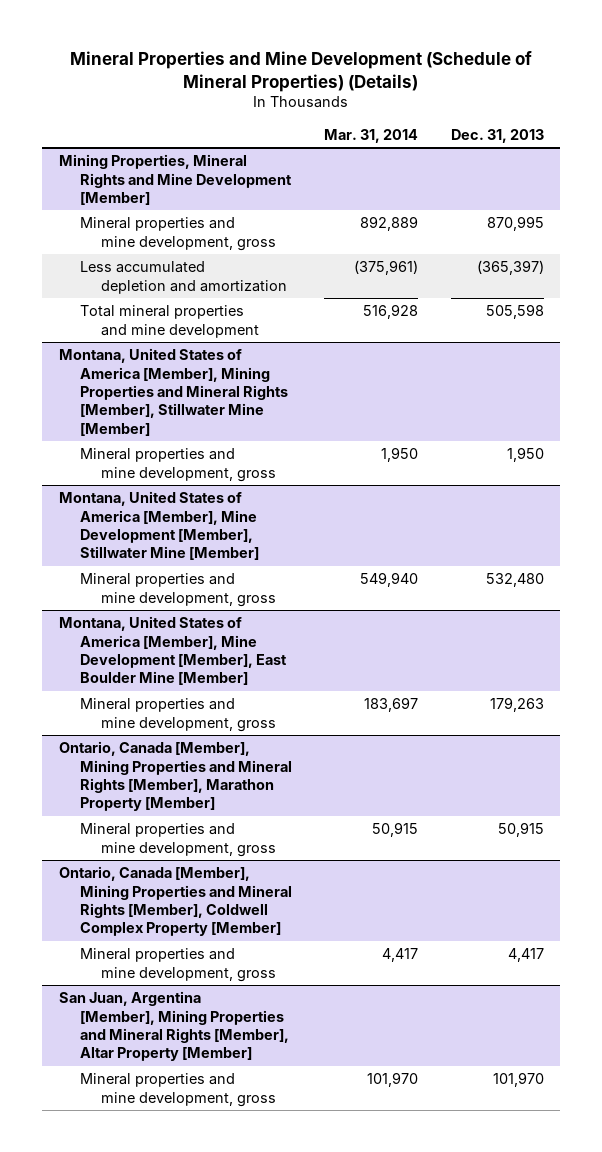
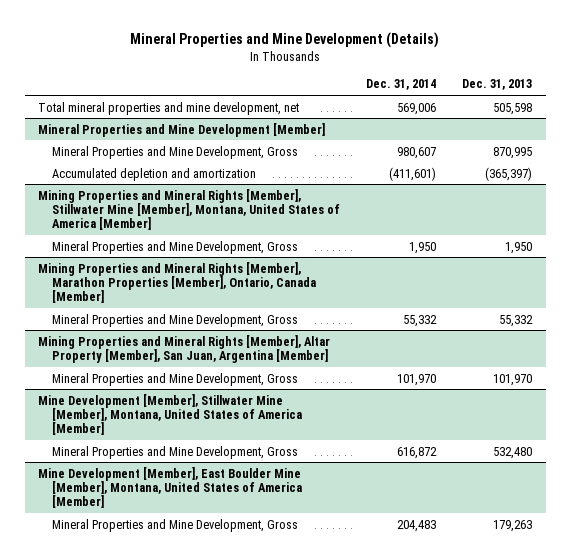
- Mineral Properties and Mine Development (Schedule of Mineral Properties) (Details)
+ Mineral Properties and Mine Development (Details)
- | Mar. 31, 2014 | Dec. 31, 2013
+ | Dec. 31, 2014 | Dec. 31, 2013
- Mining Properties, Mineral Rights and Mine Development [Member]
- Mineral properties and mine development, gross | 892,889 | 870,995
- Less accumulated depletion and amortization | (375,961) | (365,397)
- Total mineral properties and mine development | 516,928 | 505,598
- Montana, United States of America [Member], Mining Properties and Mineral Rights [Member], Stillwater Mine [Member]
- Mineral properties and mine development, gross | 1,950 | 1,950
- Montana, United States of America [Member], Mine Development [Member], Stillwater Mine [Member]
- Mineral properties and mine development, gross | 549,940 | 532,480
- Montana, United States of America [Member], Mine Development [Member], East Boulder Mine [Member]
- Mineral properties and mine development, gross | 183,697 | 179,263
- Ontario, Canada [Member], Mining Properties and Mineral Rights [Member], Marathon Property [Member]
- Mineral properties and mine development, gross | 50,915 | 50,915
- Ontario, Canada [Member], Mining Properties and Mineral Rights [Member], Coldwell Complex Property [Member]
- Mineral properties and mine development, gross | 4,417 | 4,417
- San Juan, Argentina [Member], Mining Properties and Mineral Rights [Member], Altar Property [Member]
- Mineral properties and mine development, gross | 101,970 | 101,970
+ Total mineral properties and mine development, net | 569,006 | 505,598
+ Mineral Properties and Mine Development [Member]
+ Mineral Properties and Mine Development, Gross | 980,607 | 870,995
+ Accumulated depletion and amortization | (411,601) | (365,397)
+ Mining Properties and Mineral Rights [Member], Stillwater Mine [Member], Montana, United States of America [Member]
+ Mineral Properties and Mine Development, Gross | 1,950 | 1,950
+ Mining Properties and Mineral Rights [Member], Marathon Properties [Member], Ontario, Canada [Member]
+ Mineral Properties and Mine Development, Gross | 55,332 | 55,332
+ Mining Properties and Mineral Rights [Member], Altar Property [Member], San Juan, Argentina [Member]
+ Mineral Properties and Mine Development, Gross | 101,970 | 101,970
+ Mine Development [Member], Stillwater Mine [Member], Montana, United States of America [Member]
+ Mineral Properties and Mine Development, Gross | 616,872 | 532,480
+ Mine Development [Member], East Boulder Mine [Member], Montana, United States of America [Member]
+ Mineral Properties and Mine Development, Gross | 204,483 | 179,263

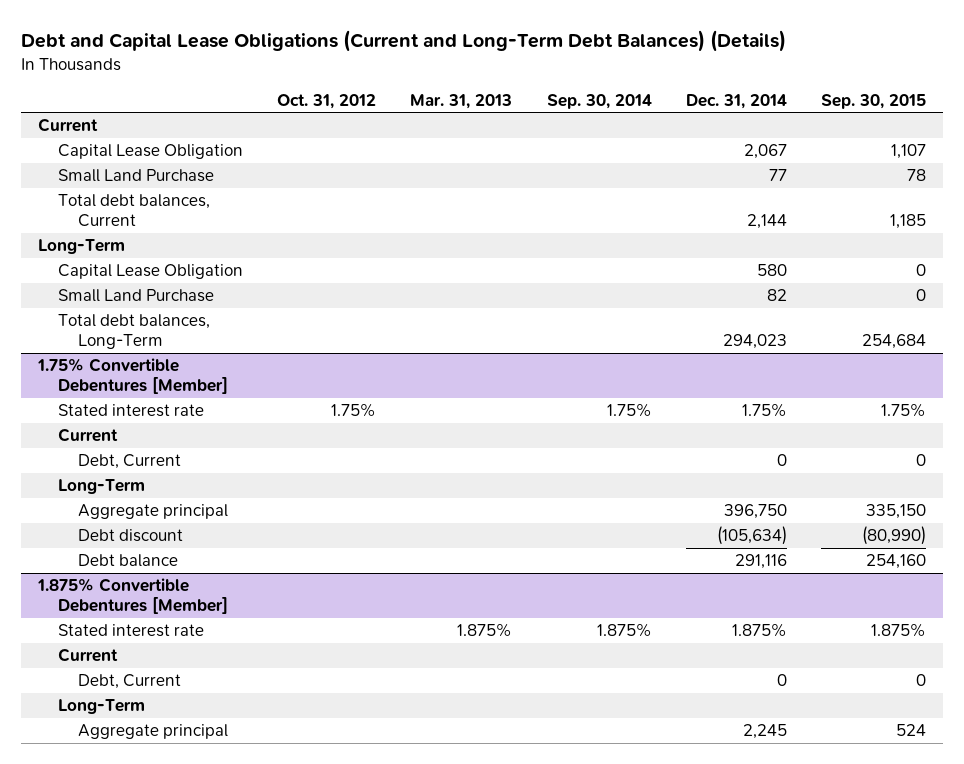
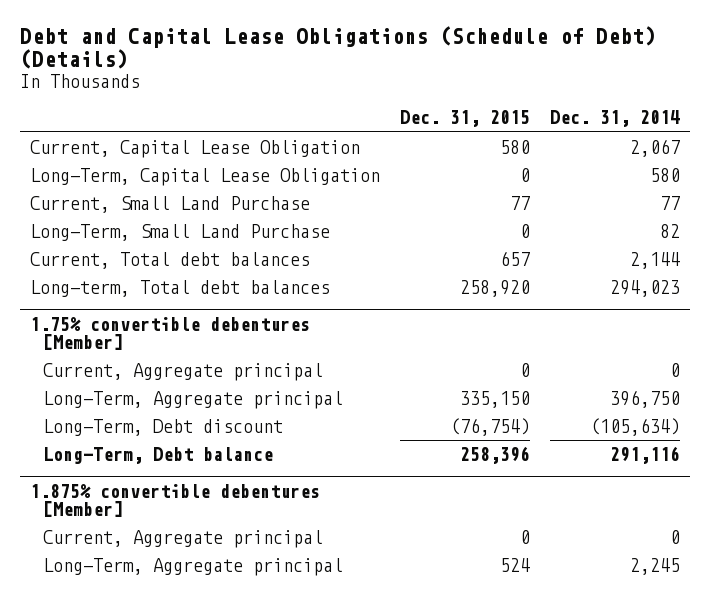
- Debt and Capital Lease Obligations (Current and Long-Term Debt Balances) (Details)
+ Debt and Capital Lease Obligations (Schedule of Debt) (Details)
- | Oct. 31, 2012 | Mar. 31, 2013 | Sep. 30, 2014 | Dec. 31, 2014 | Sep. 30, 2015
+ | Dec. 31, 2015 | Dec. 31, 2014
- Current
- Capital Lease Obligation | | | | 2,067 | 1,107
- Small Land Purchase | | | | 77 | 78
- Total debt balances, Current | | | | 2,144 | 1,185
- Long-Term
- Capital Lease Obligation | | | | 580 | 0
- Small Land Purchase | | | | 82 | 0
- Total debt balances, Long-Term | | | | 294,023 | 254,684
- 1.75% Convertible Debentures [Member]
- Stated interest rate | 1.75% | | 1.75% | 1.75% | 1.75%
- Current
- Debt, Current | | | | 0 | 0
- Long-Term
- Aggregate principal | | | | 396,750 | 335,150
- Debt discount | | | | (105,634) | (80,990)
- Debt balance | | | | 291,116 | 254,160
- 1.875% Convertible Debentures [Member]
- Stated interest rate | | 1.875% | 1.875% | 1.875% | 1.875%
- Current
- Debt, Current | | | | 0 | 0
- Long-Term
- Aggregate principal | | | | 2,245 | 524
+ Current, Capital Lease Obligation | 580 | 2,067
+ Long-Term, Capital Lease Obligation | 0 | 580
+ Current, Small Land Purchase | 77 | 77
+ Long-Term, Small Land Purchase | 0 | 82
+ Current, Total debt balances | 657 | 2,144
+ Long-term, Total debt balances | 258,920 | 294,023
+ 1.75% convertible debentures [Member]
+ Current, Aggregate principal | 0 | 0
+ Long-Term, Aggregate principal | 335,150 | 396,750
+ Long-Term, Debt discount | (76,754) | (105,634)
+ Long-Term, Debt balance | 258,396 | 291,116
+ 1.875% convertible debentures [Member]
+ Current, Aggregate principal | 0 | 0
+ Long-Term, Aggregate principal | 524 | 2,245

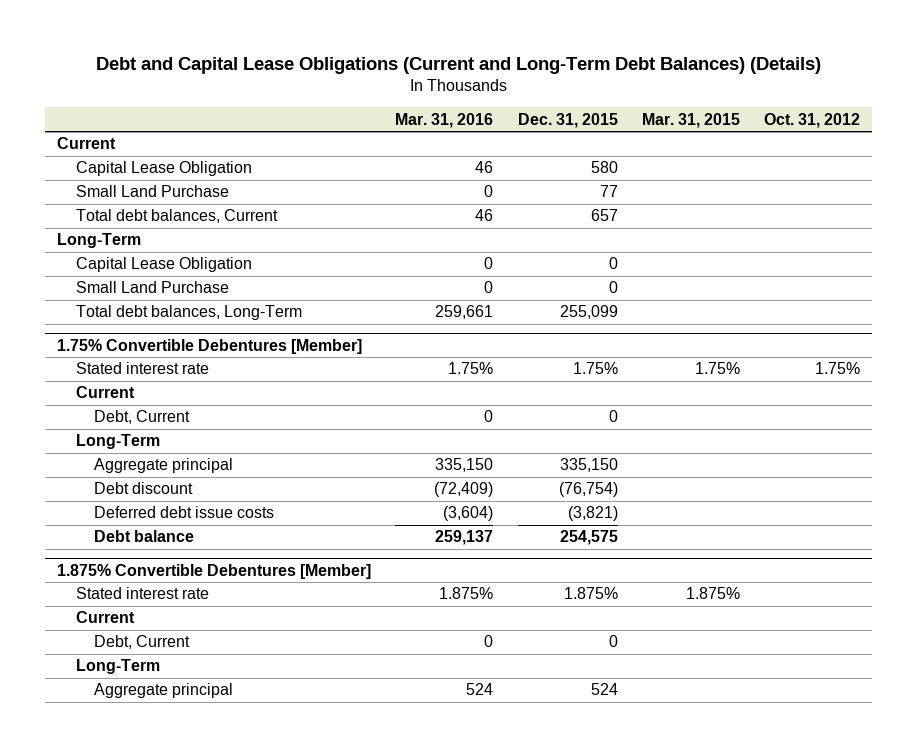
- Debt and Capital Lease Obligations (Schedule of Debt) (Details)
+ Debt and Capital Lease Obligations (Current and Long-Term Debt Balances) (Details)
- | Dec. 31, 2015 | Dec. 31, 2014
+ | Mar. 31, 2016 | Dec. 31, 2015 | Mar. 31, 2015 | Oct. 31, 2012
- Current, Capital Lease Obligation | 580 | 2,067
- Long-Term, Capital Lease Obligation | 0 | 580
- Current, Small Land Purchase | 77 | 77
- Long-Term, Small Land Purchase | 0 | 82
- Current, Total debt balances | 657 | 2,144
- Long-term, Total debt balances | 258,920 | 294,023
- 1.75% convertible debentures [Member]
- Current, Aggregate principal | 0 | 0
- Long-Term, Aggregate principal | 335,150 | 396,750
- Long-Term, Debt discount | (76,754) | (105,634)
- Long-Term, Debt balance | 258,396 | 291,116
- 1.875% convertible debentures [Member]
- Current, Aggregate principal | 0 | 0
- Long-Term, Aggregate principal | 524 | 2,245
+ Current
+ Capital Lease Obligation | 46 | 580 | |
+ Small Land Purchase | 0 | 77 | |
+ Total debt balances, Current | 46 | 657 | |
+ Long-Term
+ Capital Lease Obligation | 0 | 0 | |
+ Small Land Purchase | 0 | 0 | |
+ Total debt balances, Long-Term | 259,661 | 255,099 | |
+ 1.75% Convertible Debentures [Member]
+ Stated interest rate | 1.75% | 1.75% | 1.75% | 1.75%
+ Current
+ Debt, Current | 0 | 0 | |
+ Long-Term
+ Aggregate principal | 335,150 | 335,150 | |
+ Debt discount | (72,409) | (76,754) | |
+ Deferred debt issue costs | (3,604) | (3,821) | |
+ Debt balance | 259,137 | 254,575 | |
+ 1.875% Convertible Debentures [Member]
+ Stated interest rate | 1.875% | 1.875% | 1.875% |
+ Current
+ Debt, Current | 0 | 0 | |
+ Long-Term
+ Aggregate principal | 524 | 524 | |

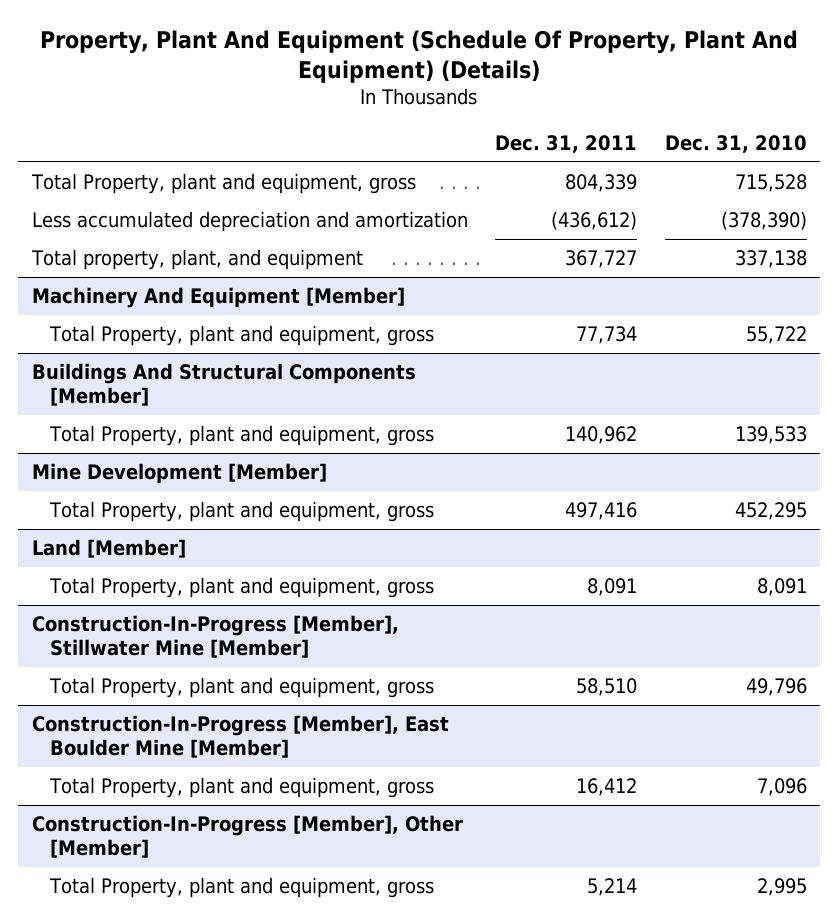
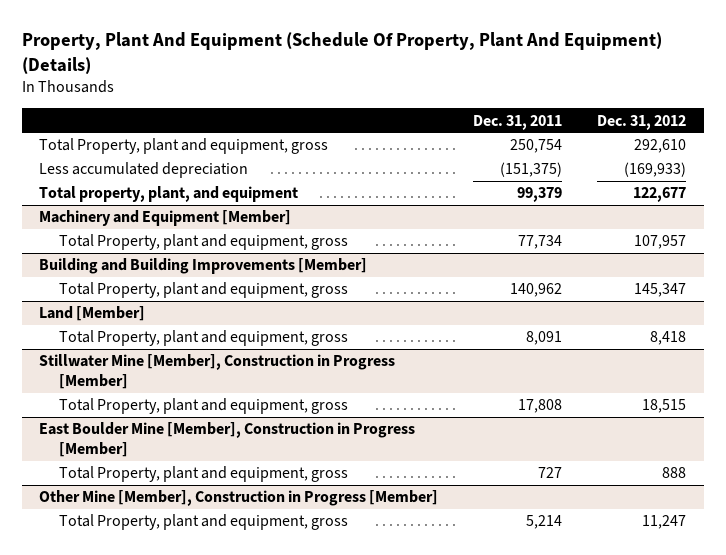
- | Dec. 31, 2011 | Dec. 31, 2010
+ | Dec. 31, 2011 | Dec. 31, 2012
- Total Property, plant and equipment, gross | 804,339 | 715,528
- Less accumulated depreciation and amortization | (436,612) | (378,390)
- Total property, plant, and equipment | 367,727 | 337,138
- Machinery And Equipment [Member]
+ Total Property, plant and equipment, gross | 250,754 | 292,610
+ Less accumulated depreciation | (151,375) | (169,933)
+ Total property, plant, and equipment | 99,379 | 122,677
+ Machinery and Equipment [Member]
- Buildings And Structural Components [Member]
+ Building and Building Improvements [Member]
- Mine Development [Member]
- Total Property, plant and equipment, gross | 497,416 | 452,295
- Construction-In-Progress [Member], Stillwater Mine [Member]
- Total Property, plant and equipment, gross | 58,510 | 49,796
- Construction-In-Progress [Member], East Boulder Mine [Member]
- Total Property, plant and equipment, gross | 16,412 | 7,096
- Construction-In-Progress [Member], Other [Member]
+ Stillwater Mine [Member], Construction in Progress [Member]
+ Total Property, plant and equipment, gross | 17,808 | 18,515
+ East Boulder Mine [Member], Construction in Progress [Member]
+ Total Property, plant and equipment, gross | 727 | 888
+ Other Mine [Member], Construction in Progress [Member]

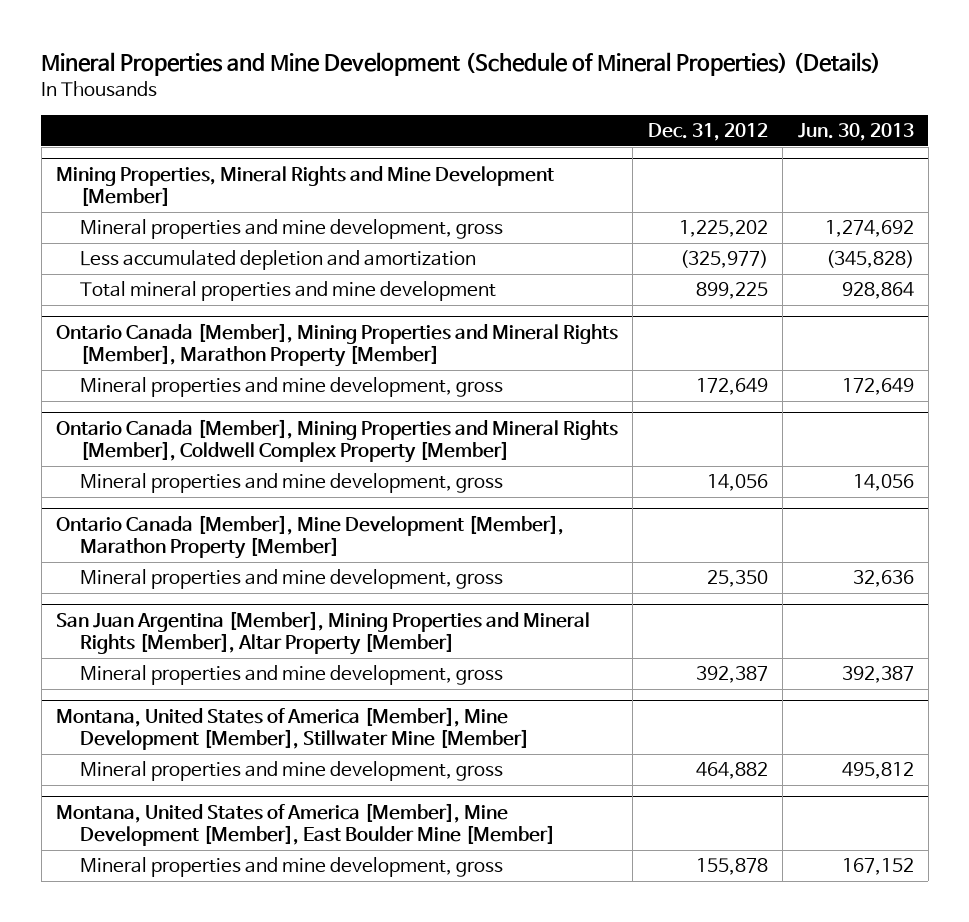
- Property, Plant And Equipment (Schedule Of Property, Plant And Equipment) (Details)
+ Mineral Properties and Mine Development (Schedule of Mineral Properties) (Details)
- | Dec. 31, 2011 | Dec. 31, 2012
+ | Dec. 31, 2012 | Jun. 30, 2013
- Total Property, plant and equipment, gross | 250,754 | 292,610
- Less accumulated depreciation | (151,375) | (169,933)
- Total property, plant, and equipment | 99,379 | 122,677
- Machinery and Equipment [Member]
- Total Property, plant and equipment, gross | 77,734 | 107,957
- Building and Building Improvements [Member]
- Total Property, plant and equipment, gross | 140,962 | 145,347
- Land [Member]
- Total Property, plant and equipment, gross | 8,091 | 8,418
- Stillwater Mine [Member], Construction in Progress [Member]
- Total Property, plant and equipment, gross | 17,808 | 18,515
- East Boulder Mine [Member], Construction in Progress [Member]
- Total Property, plant and equipment, gross | 727 | 888
- Other Mine [Member], Construction in Progress [Member]
- Total Property, plant and equipment, gross | 5,214 | 11,247
+ Mining Properties, Mineral Rights and Mine Development [Member]
+ Mineral properties and mine development, gross | 1,225,202 | 1,274,692
+ Less accumulated depletion and amortization | (325,977) | (345,828)
+ Total mineral properties and mine development | 899,225 | 928,864
+ Ontario Canada [Member], Mining Properties and Mineral Rights [Member], Marathon Property [Member]
+ Mineral properties and mine development, gross | 172,649 | 172,649
+ Ontario Canada [Member], Mining Properties and Mineral Rights [Member], Coldwell Complex Property [Member]
+ Mineral properties and mine development, gross | 14,056 | 14,056
+ Ontario Canada [Member], Mine Development [Member], Marathon Property [Member]
+ Mineral properties and mine development, gross | 25,350 | 32,636
+ San Juan Argentina [Member], Mining Properties and Mineral Rights [Member], Altar Property [Member]
+ Mineral properties and mine development, gross | 392,387 | 392,387
+ Montana, United States of America [Member], Mine Development [Member], Stillwater Mine [Member]
+ Mineral properties and mine development, gross | 464,882 | 495,812
+ Montana, United States of America [Member], Mine Development [Member], East Boulder Mine [Member]
+ Mineral properties and mine development, gross | 155,878 | 167,152

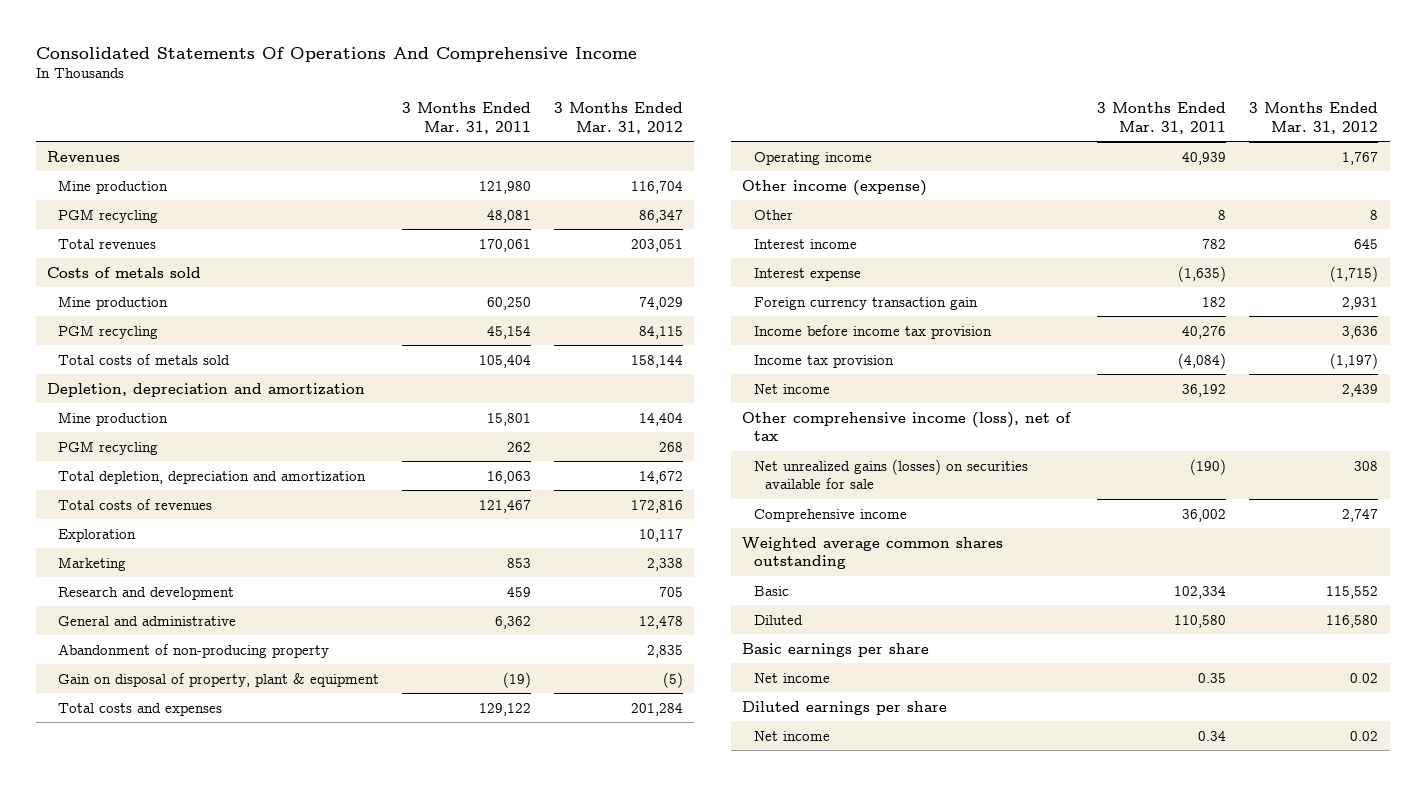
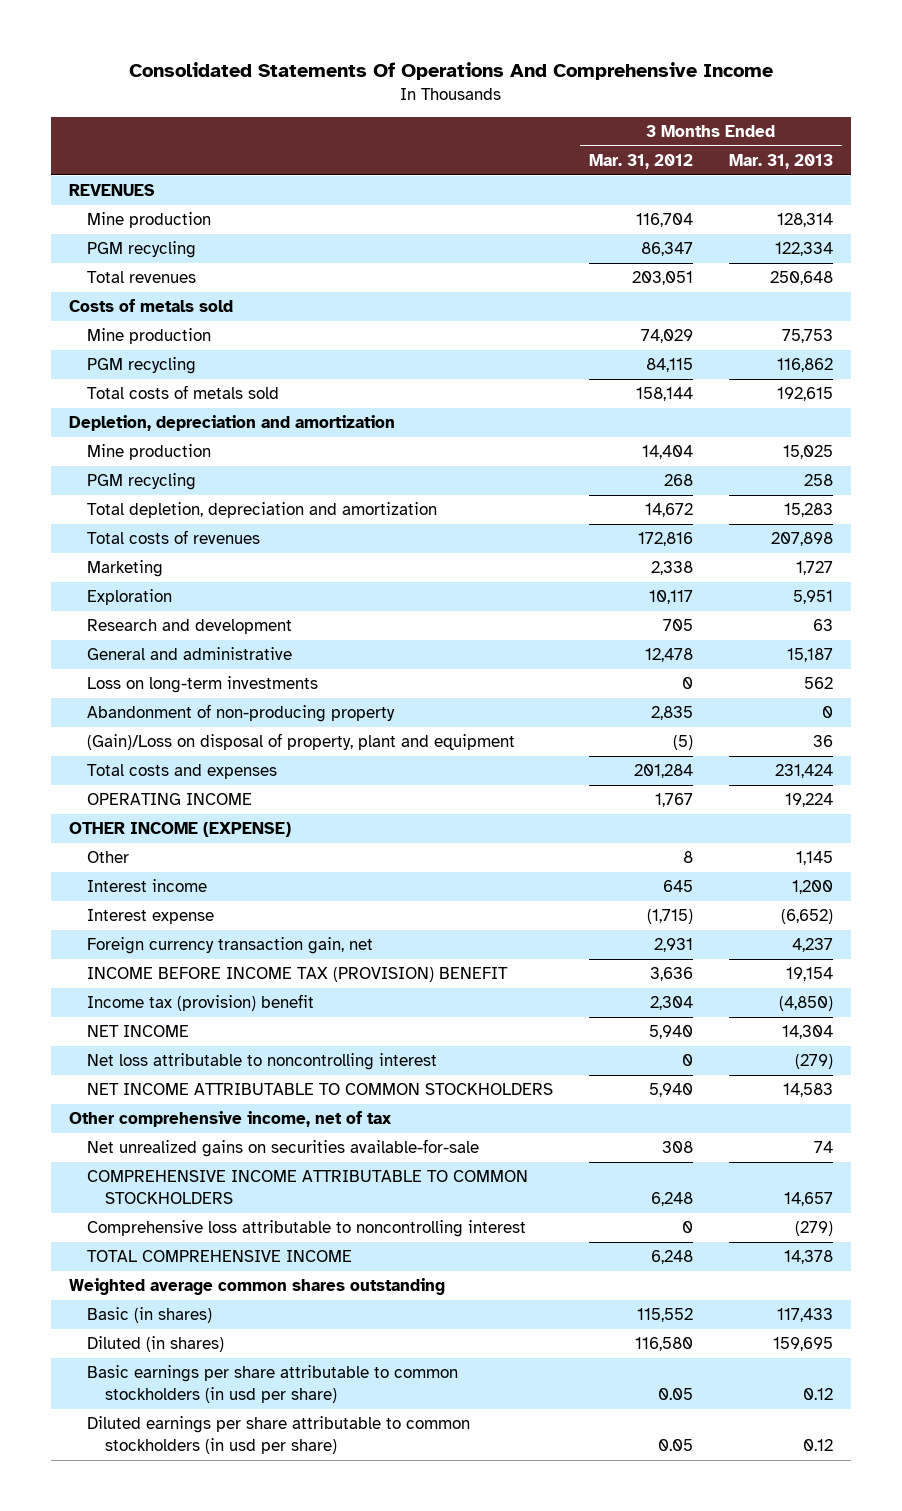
- | 3 Months Ended Mar. 31, 2011 | 3 Months Ended Mar. 31, 2012
+ | 3 Months Ended Mar. 31, 2012 | 3 Months Ended Mar. 31, 2013
- Revenues
+ REVENUES
moved down: Exploration | 10,117 | 5,951
+ Loss on long-term investments | 0 | 562
- Gain on disposal of property, plant & equipment | (19) | (5)
+ (Gain)/Loss on disposal of property, plant and equipment | (5) | 36
- Operating income | 40,939 | 1,767
- Other income (expense)
+ OPERATING INCOME | 1,767 | 19,224
+ OTHER INCOME (EXPENSE)
- Foreign currency transaction gain | 182 | 2,931
- Income before income tax provision | 40,276 | 3,636
- Income tax provision | (4,084) | (1,197)
- Net income | 36,192 | 2,439
- Other comprehensive income (loss), net of tax
- Net unrealized gains (losses) on securities available for sale | (190) | 308
- Comprehensive income | 36,002 | 2,747
+ Foreign currency transaction gain, net | 2,931 | 4,237
+ INCOME BEFORE INCOME TAX (PROVISION) BENEFIT | 3,636 | 19,154
+ Income tax (provision) benefit | 2,304 | (4,850)
+ NET INCOME | 5,940 | 14,304
+ Net loss attributable to noncontrolling interest | 0 | (279)
+ NET INCOME ATTRIBUTABLE TO COMMON STOCKHOLDERS | 5,940 | 14,583
+ Other comprehensive income, net of tax
+ Net unrealized gains on securities available-for-sale | 308 | 74
+ COMPREHENSIVE INCOME ATTRIBUTABLE TO COMMON STOCKHOLDERS | 6,248 | 14,657
+ Comprehensive loss attributable to noncontrolling interest | 0 | (279)
+ TOTAL COMPREHENSIVE INCOME | 6,248 | 14,378
- Basic | 102,334 | 115,552
- Diluted | 110,580 | 116,580
- Basic earnings per share
- Net income | 0.35 | 0.02
- Diluted earnings per share
- Net income | 0.34 | 0.02
+ Basic (in shares) | 115,552 | 117,433
+ Diluted (in shares) | 116,580 | 159,695
+ Basic earnings per share attributable to common stockholders (in usd per share) | 0.05 | 0.12
+ Diluted earnings per share attributable to common stockholders (in usd per share) | 0.05 | 0.12

